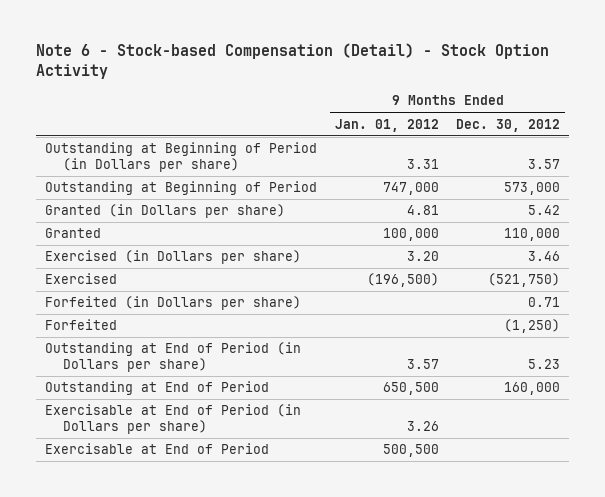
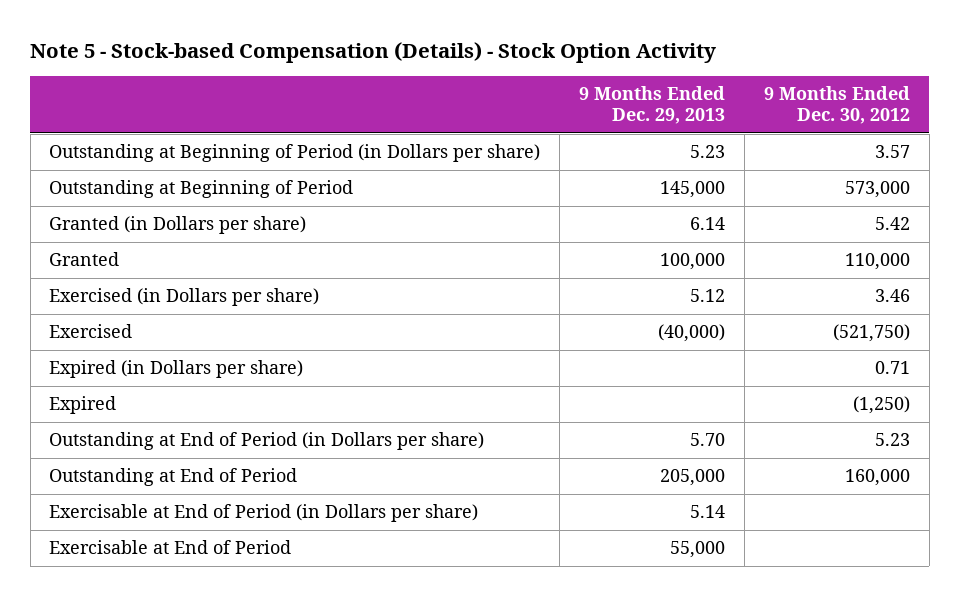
- Note 6 - Stock-based Compensation (Detail) - Stock Option Activity
+ Note 5 - Stock-based Compensation (Details) - Stock Option Activity
- | 9 Months Ended Jan. 01, 2012 | 9 Months Ended Dec. 30, 2012
+ | 9 Months Ended Dec. 29, 2013 | 9 Months Ended Dec. 30, 2012
- Forfeited (in Dollars per share) | | 0.71
- Forfeited | | (1,250)
+ Expired (in Dollars per share) | | 0.71
+ Expired | | (1,250)

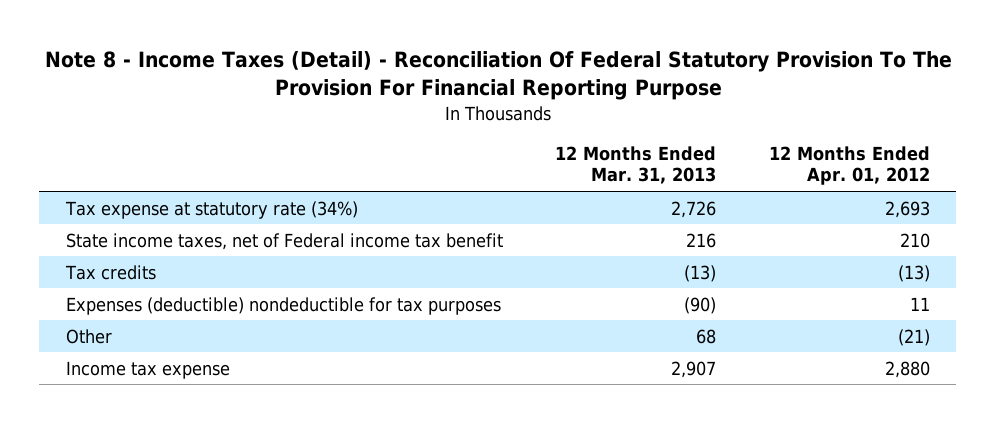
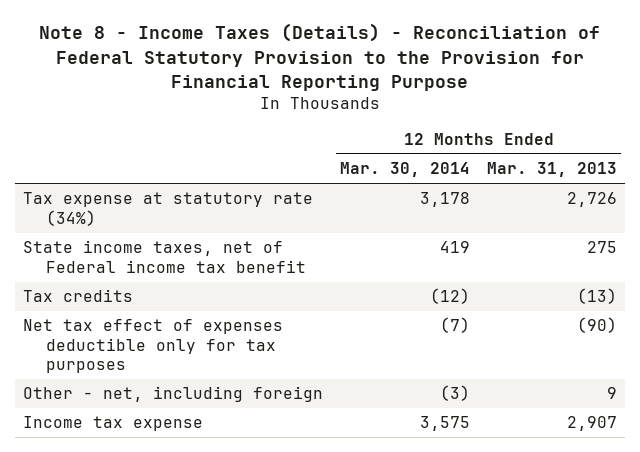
- Note 8 - Income Taxes (Detail) - Reconciliation Of Federal Statutory Provision To The Provision For Financial Reporting Purpose
+ Note 8 - Income Taxes (Details) - Reconciliation of Federal Statutory Provision to the Provision for Financial Reporting Purpose
- | 12 Months Ended Mar. 31, 2013 | 12 Months Ended Apr. 01, 2012
+ | 12 Months Ended Mar. 30, 2014 | 12 Months Ended Mar. 31, 2013
- State income taxes, net of Federal income tax benefit | 216 | 210
+ State income taxes, net of Federal income tax benefit | 419 | 275
- Expenses (deductible) nondeductible for tax purposes | (90) | 11
- Other | 68 | (21)
+ Net tax effect of expenses deductible only for tax purposes | (7) | (90)
+ Other - net, including foreign | (3) | 9

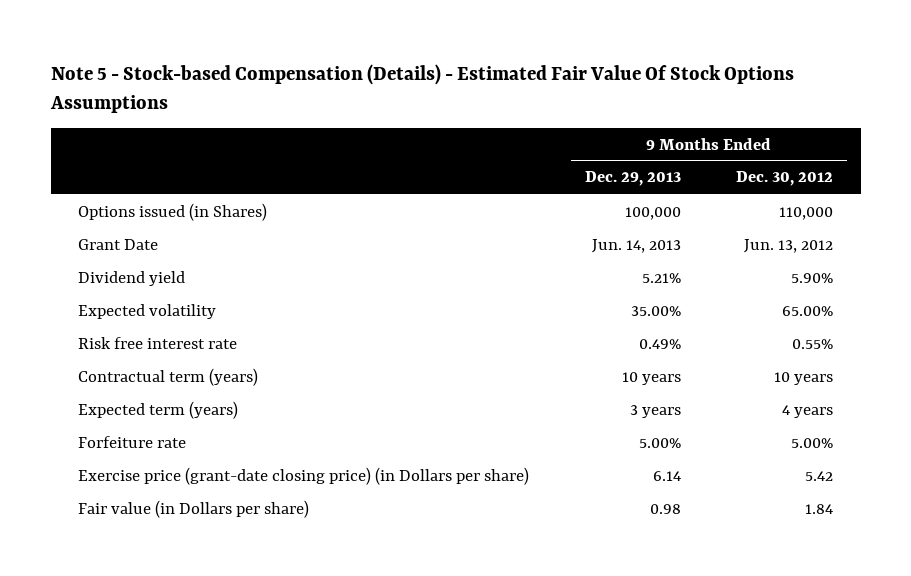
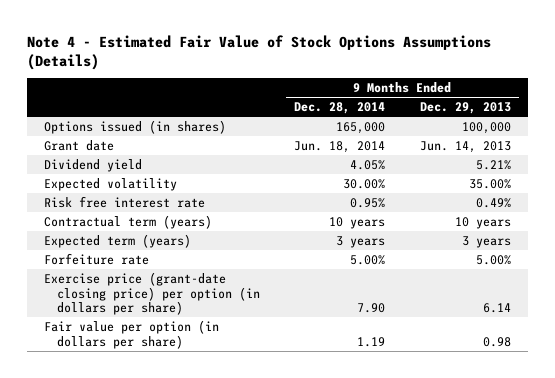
- Note 5 - Stock-based Compensation (Details) - Estimated Fair Value Of Stock Options Assumptions
+ Note 4 - Estimated Fair Value of Stock Options Assumptions (Details)
- | 9 Months Ended Dec. 29, 2013 | 9 Months Ended Dec. 30, 2012
+ | 9 Months Ended Dec. 28, 2014 | 9 Months Ended Dec. 29, 2013
- Options issued (in Shares) | 100,000 | 110,000
- Grant Date | Jun. 14, 2013 | Jun. 13, 2012
+ Options issued (in shares) | 165,000 | 100,000
+ Grant date | Jun. 18, 2014 | Jun. 14, 2013
- Exercise price (grant-date closing price) (in Dollars per share) | 6.14 | 5.42
- Fair value (in Dollars per share) | 0.98 | 1.84
+ Exercise price (grant-date closing price) per option (in dollars per share) | 7.90 | 6.14
+ Fair value per option (in dollars per share) | 1.19 | 0.98

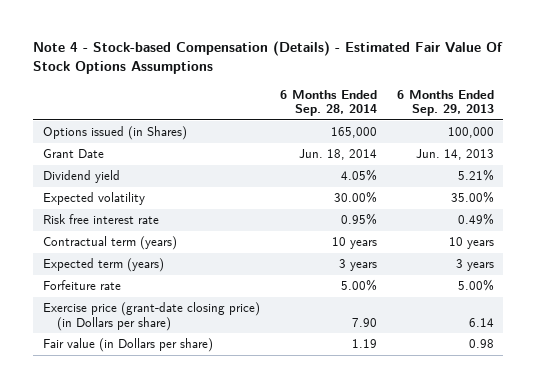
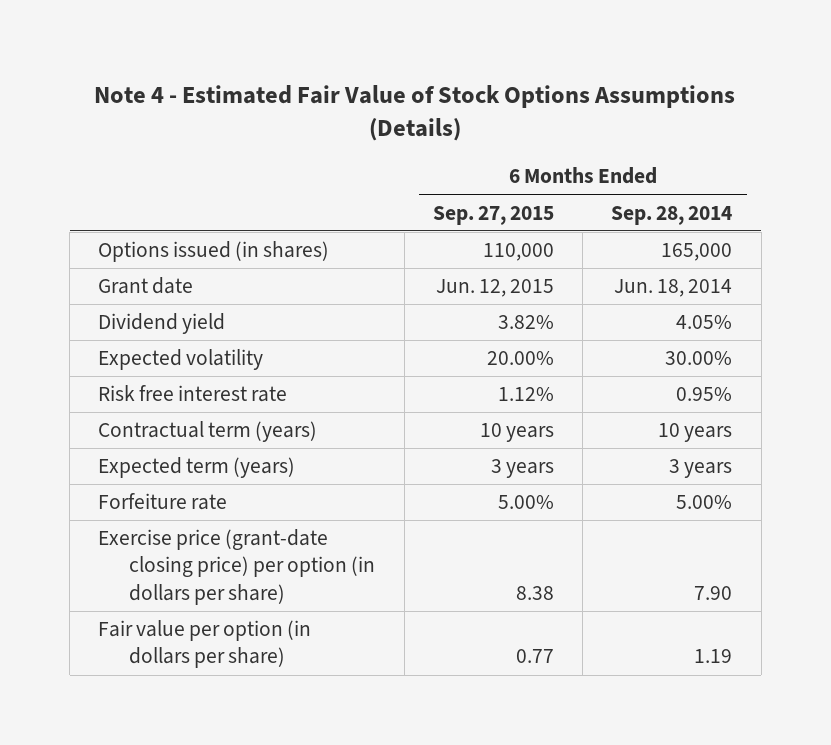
- Note 4 - Stock-based Compensation (Details) - Estimated Fair Value Of Stock Options Assumptions
+ Note 4 - Estimated Fair Value of Stock Options Assumptions (Details)
- | 6 Months Ended Sep. 28, 2014 | 6 Months Ended Sep. 29, 2013
+ | 6 Months Ended Sep. 27, 2015 | 6 Months Ended Sep. 28, 2014
- Options issued (in Shares) | 165,000 | 100,000
- Grant Date | Jun. 18, 2014 | Jun. 14, 2013
+ Options issued (in shares) | 110,000 | 165,000
+ Grant date | Jun. 12, 2015 | Jun. 18, 2014
- Exercise price (grant-date closing price) (in Dollars per share) | 7.90 | 6.14
- Fair value (in Dollars per share) | 1.19 | 0.98
+ Exercise price (grant-date closing price) per option (in dollars per share) | 8.38 | 7.90
+ Fair value per option (in dollars per share) | 0.77 | 1.19

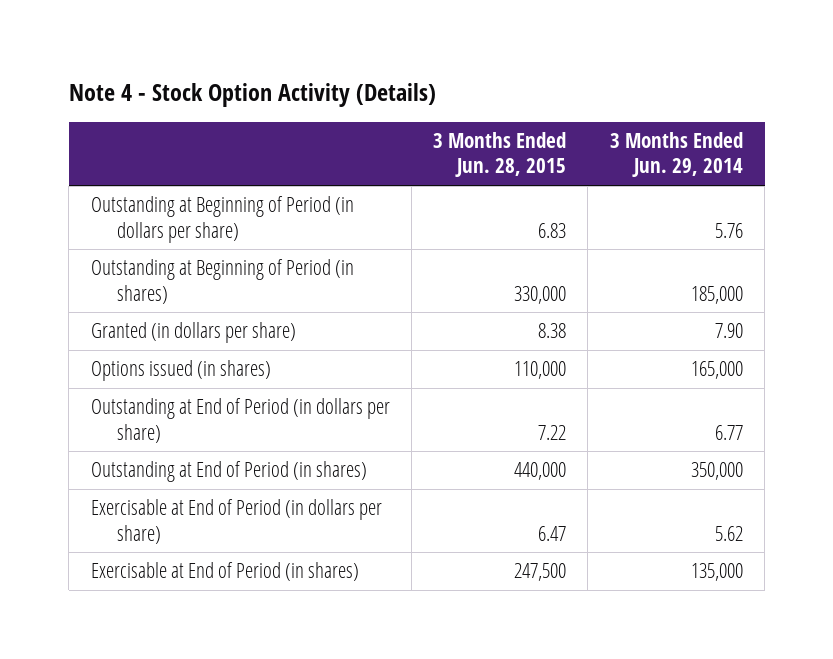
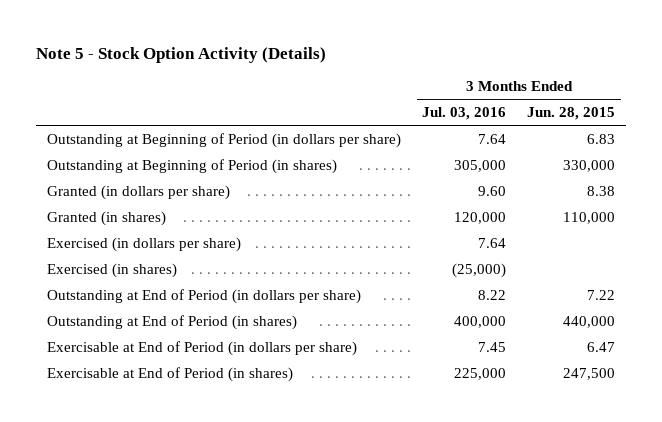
- Note 4 - Stock Option Activity (Details)
+ Note 5 - Stock Option Activity (Details)
- | 3 Months Ended Jun. 28, 2015 | 3 Months Ended Jun. 29, 2014
+ | 3 Months Ended Jul. 03, 2016 | 3 Months Ended Jun. 28, 2015
- Options issued (in shares) | 110,000 | 165,000
+ Granted (in shares) | 120,000 | 110,000
+ Exercised (in dollars per share) | 7.64 |
+ Exercised (in shares) | (25,000) |

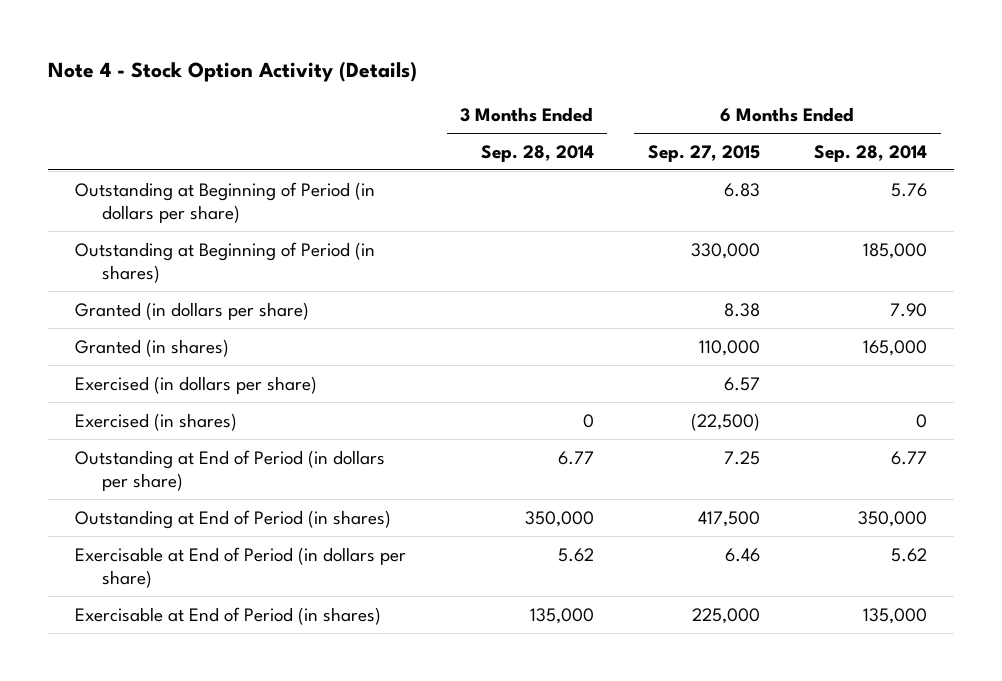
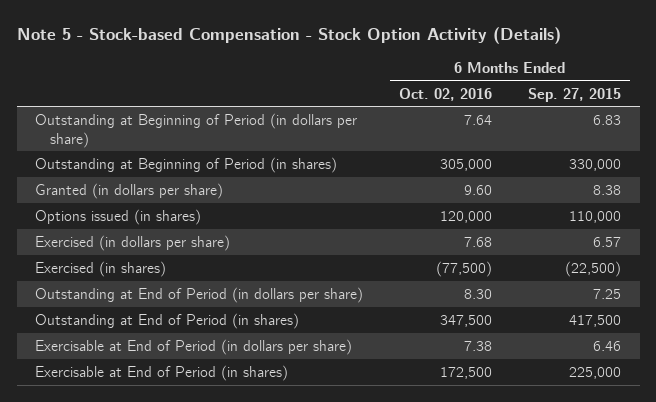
- Note 4 - Stock Option Activity (Details)
+ Note 5 - Stock-based Compensation - Stock Option Activity (Details)
- | 3 Months Ended Sep. 28, 2014 | 6 Months Ended Sep. 27, 2015 | 6 Months Ended Sep. 28, 2014
+ | 6 Months Ended Oct. 02, 2016 | 6 Months Ended Sep. 27, 2015
- Granted (in shares) | | 110,000 | 165,000
+ Options issued (in shares) | 120,000 | 110,000

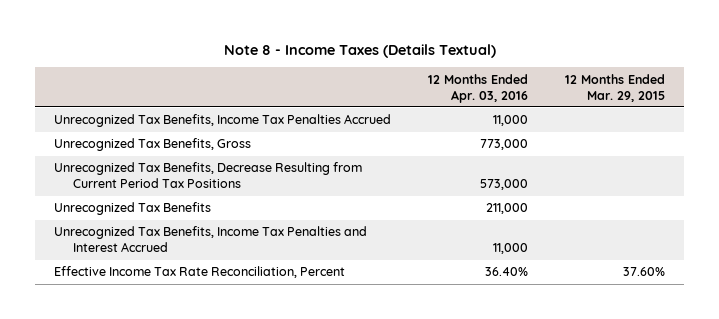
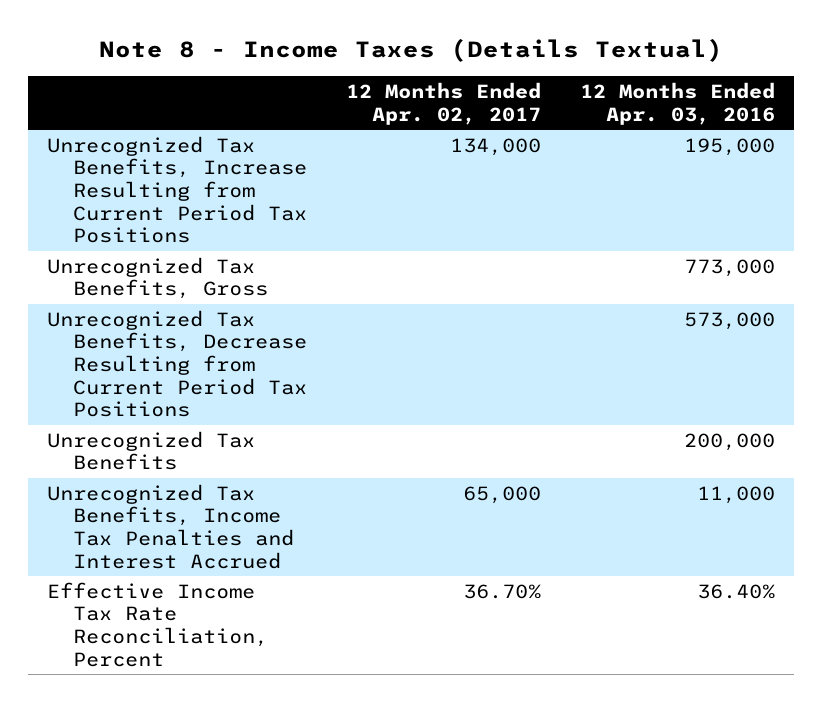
- | 12 Months Ended Apr. 03, 2016 | 12 Months Ended Mar. 29, 2015
+ | 12 Months Ended Apr. 02, 2017 | 12 Months Ended Apr. 03, 2016
- Unrecognized Tax Benefits, Income Tax Penalties Accrued | 11,000 |
+ Unrecognized Tax Benefits, Increase Resulting from Current Period Tax Positions | 134,000 | 195,000
- Unrecognized Tax Benefits | 211,000 |
+ Unrecognized Tax Benefits | | 200,000

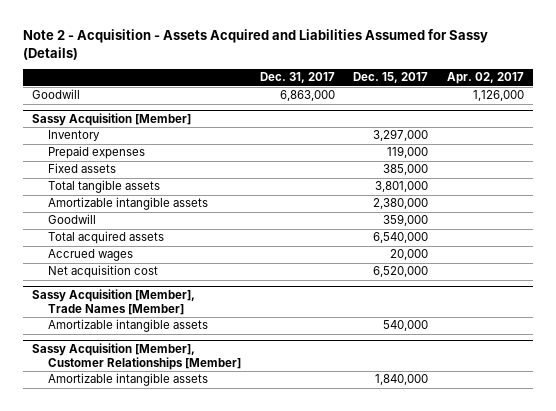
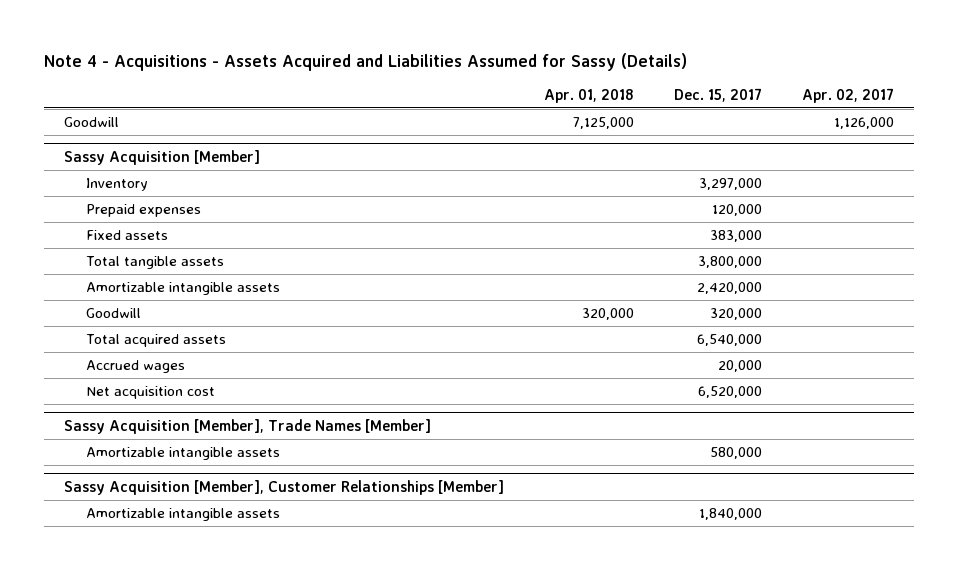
- Note 2 - Acquisition - Assets Acquired and Liabilities Assumed for Sassy (Details)
+ Note 4 - Acquisitions - Assets Acquired and Liabilities Assumed for Sassy (Details)
- | Dec. 31, 2017 | Dec. 15, 2017 | Apr. 02, 2017
+ | Apr. 01, 2018 | Dec. 15, 2017 | Apr. 02, 2017
@ Sassy Acquisition [Member]
- Prepaid expenses | | 119,000 |
- Fixed assets | | 385,000 |
- Total tangible assets | | 3,801,000 |
- Amortizable intangible assets | | 2,380,000 |
- Goodwill | | 359,000 |
+ Prepaid expenses | | 120,000 |
+ Fixed assets | | 383,000 |
+ Total tangible assets | | 3,800,000 |
+ Amortizable intangible assets | | 2,420,000 |
+ Goodwill | 320,000 | 320,000 |
@ Sassy Acquisition [Member], Trade Names [Member]
- Amortizable intangible assets | | 540,000 |
+ Amortizable intangible assets | | 580,000 |

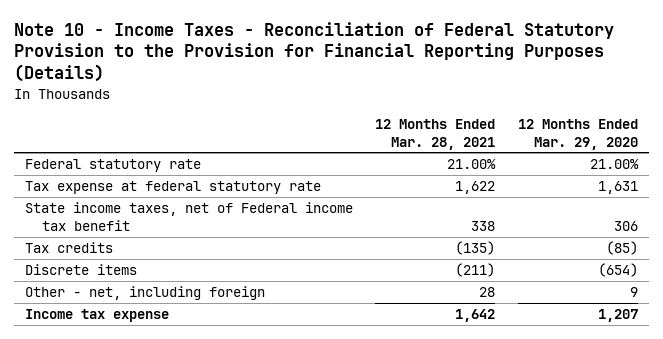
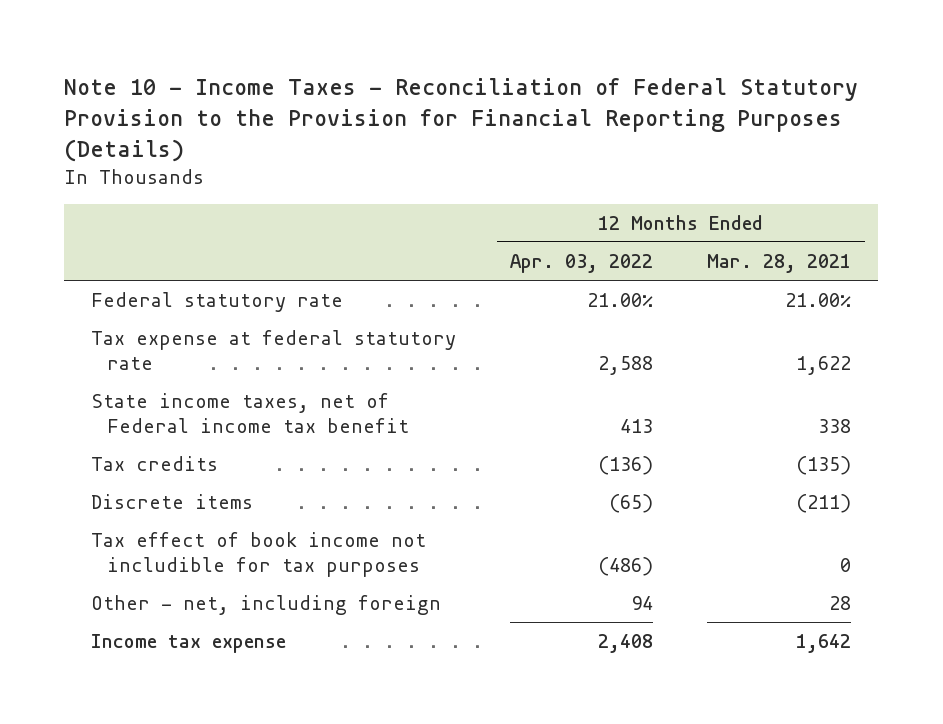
- | 12 Months Ended Mar. 28, 2021 | 12 Months Ended Mar. 29, 2020
+ | 12 Months Ended Apr. 03, 2022 | 12 Months Ended Mar. 28, 2021
+ Tax effect of book income not includible for tax purposes | (486) | 0

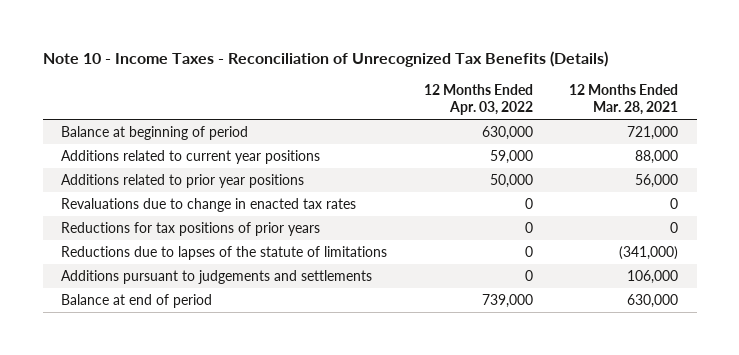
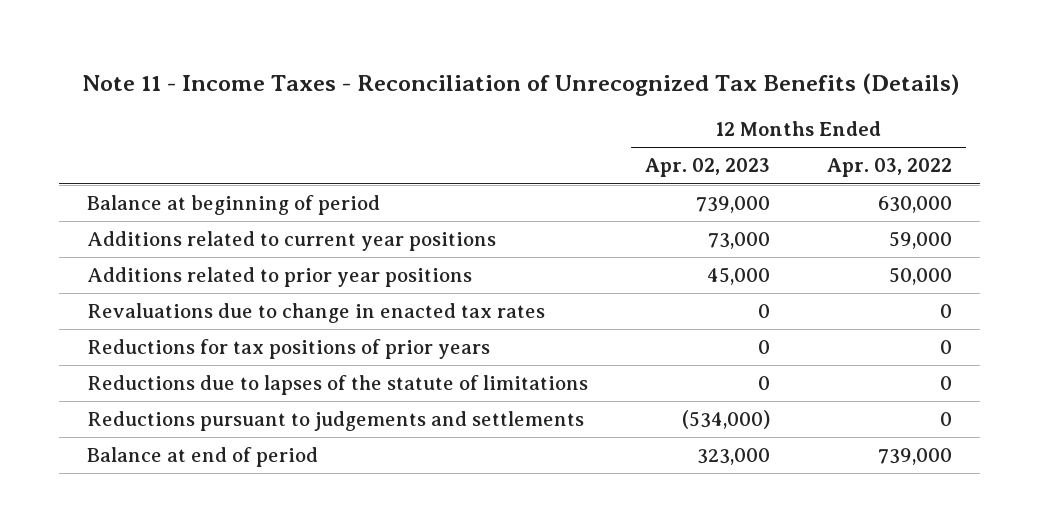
- Note 10 - Income Taxes - Reconciliation of Unrecognized Tax Benefits (Details)
+ Note 11 - Income Taxes - Reconciliation of Unrecognized Tax Benefits (Details)
- | 12 Months Ended Apr. 03, 2022 | 12 Months Ended Mar. 28, 2021
+ | 12 Months Ended Apr. 02, 2023 | 12 Months Ended Apr. 03, 2022
- Additions pursuant to judgements and settlements | 0 | 106,000
+ Reductions pursuant to judgements and settlements | (534,000) | 0

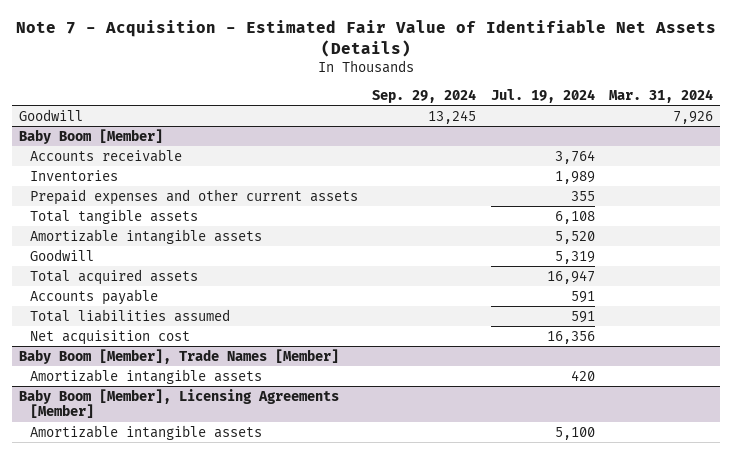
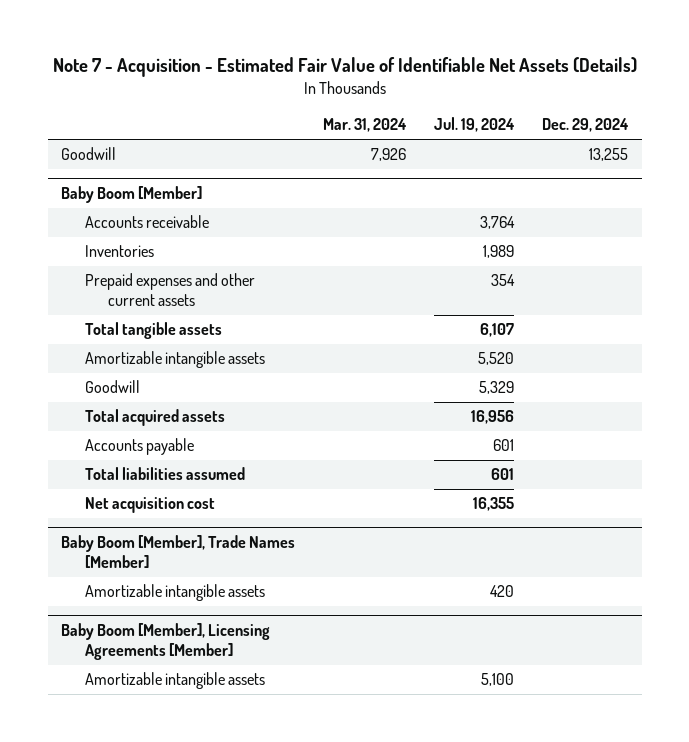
- | Sep. 29, 2024 | Jul. 19, 2024 | Mar. 31, 2024
+ | Mar. 31, 2024 | Jul. 19, 2024 | Dec. 29, 2024
@ Baby Boom [Member]
- Prepaid expenses and other current assets | | 355 |
- Total tangible assets | | 6,108 |
+ Prepaid expenses and other current assets | | 354 |
+ Total tangible assets | | 6,107 |
- Goodwill | | 5,319 |
- Total acquired assets | | 16,947 |
- Accounts payable | | 591 |
- Total liabilities assumed | | 591 |
- Net acquisition cost | | 16,356 |
+ Goodwill | | 5,329 |
+ Total acquired assets | | 16,956 |
+ Accounts payable | | 601 |
+ Total liabilities assumed | | 601 |
+ Net acquisition cost | | 16,355 |

